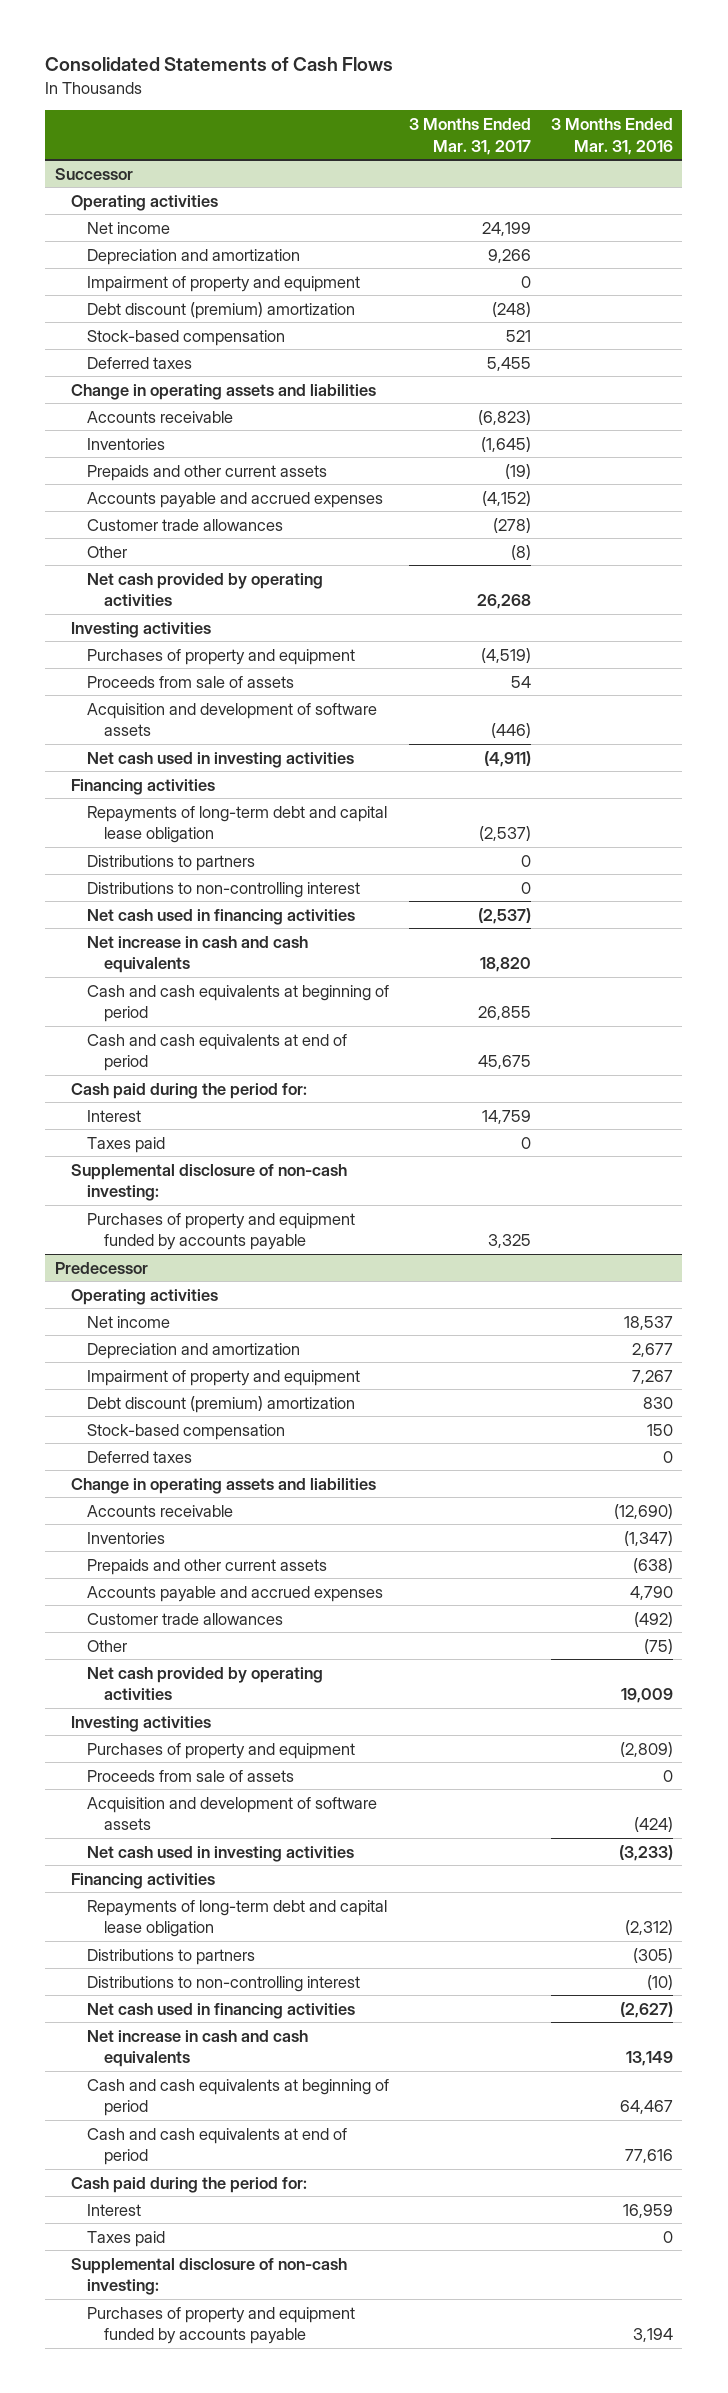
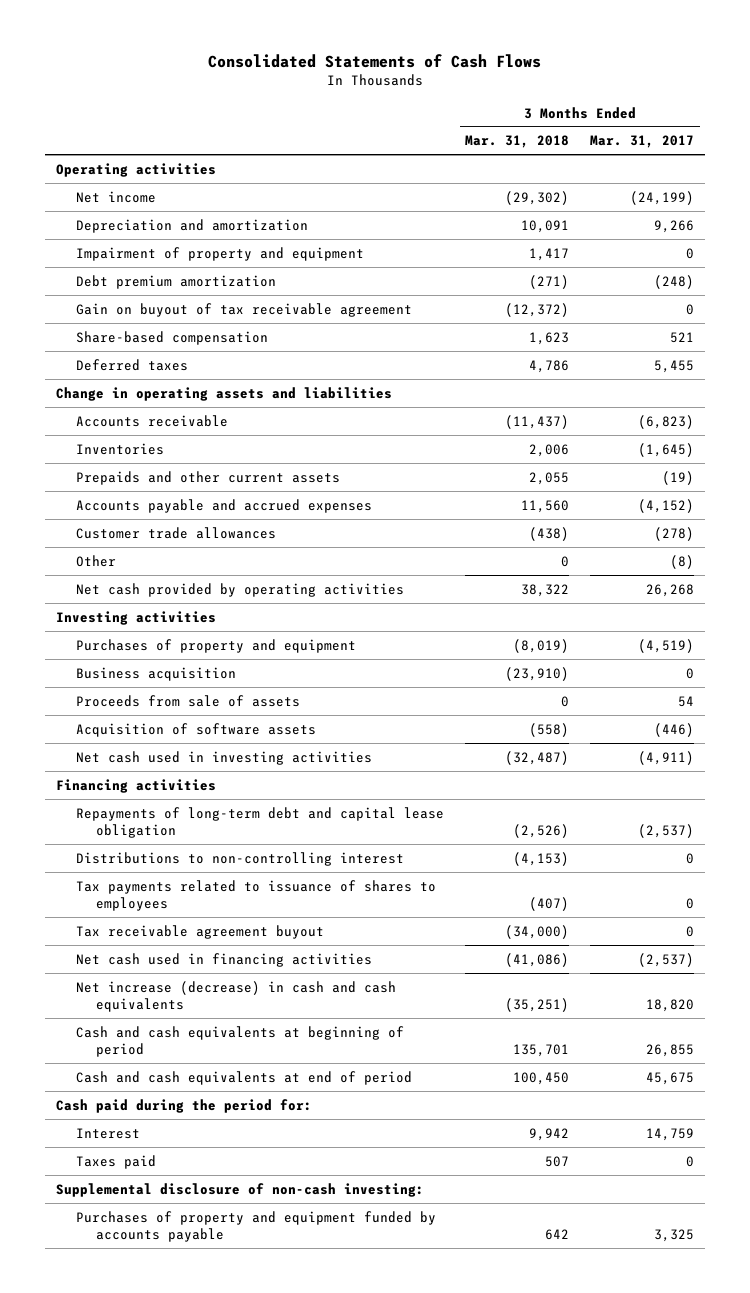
- | 3 Months Ended Mar. 31, 2017 | 3 Months Ended Mar. 31, 2016
+ | 3 Months Ended Mar. 31, 2018 | 3 Months Ended Mar. 31, 2017
- Successor
- Net income | 24,199 |
+ Net income | (29,302) | (24,199)
- Debt discount (premium) amortization | (248) |
- Stock-based compensation | 521 |
+ Debt premium amortization | (271) | (248)
+ Gain on buyout of tax receivable agreement | (12,372) | 0
+ Share-based compensation | 1,623 | 521
+ Business acquisition | (23,910) | 0
- Acquisition and development of software assets | (446) |
+ Acquisition of software assets | (558) | (446)
- Distributions to partners | 0 |
+ Tax payments related to issuance of shares to employees | (407) | 0
+ Tax receivable agreement buyout | (34,000) | 0
- Net increase in cash and cash equivalents | 18,820 |
+ Net increase (decrease) in cash and cash equivalents | (35,251) | 18,820
- Predecessor
- Operating activities
- Net income | | 18,537
- Depreciation and amortization | | 2,677
- Impairment of property and equipment | | 7,267
- Debt discount (premium) amortization | | 830
- Stock-based compensation | | 150
- Deferred taxes | | 0
- Change in operating assets and liabilities
- Accounts receivable | | (12,690)
- Inventories | | (1,347)
- Prepaids and other current assets | | (638)
- Accounts payable and accrued expenses | | 4,790
- Customer trade allowances | | (492)
- Other | | (75)
- Net cash provided by operating activities | | 19,009
- Investing activities
- Purchases of property and equipment | | (2,809)
- Proceeds from sale of assets | | 0
- Acquisition and development of software assets | | (424)
- Net cash used in investing activities | | (3,233)
- Financing activities
- Repayments of long-term debt and capital lease obligation | | (2,312)
- Distributions to partners | | (305)
- Distributions to non-controlling interest | | (10)
- Net cash used in financing activities | | (2,627)
- Net increase in cash and cash equivalents | | 13,149
- Cash and cash equivalents at beginning of period | | 64,467
- Cash and cash equivalents at end of period | | 77,616
- Cash paid during the period for:
- Interest | | 16,959
- Taxes paid | | 0
- Supplemental disclosure of non-cash investing:
- Purchases of property and equipment funded by accounts payable | | 3,194

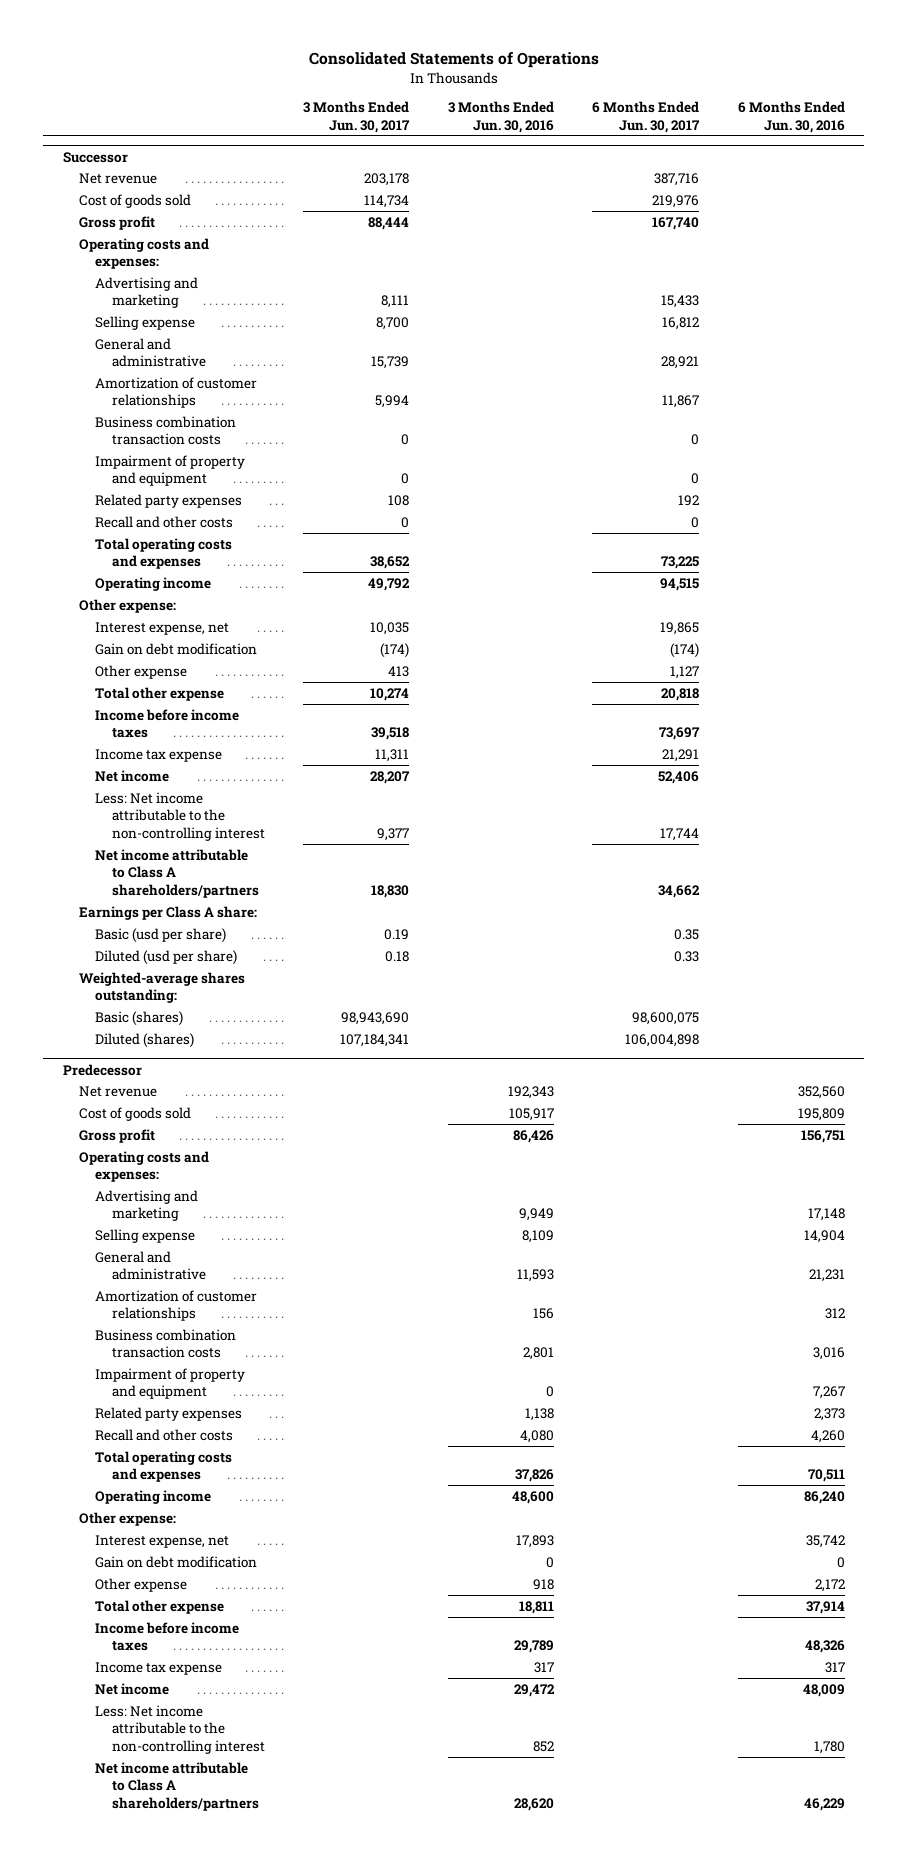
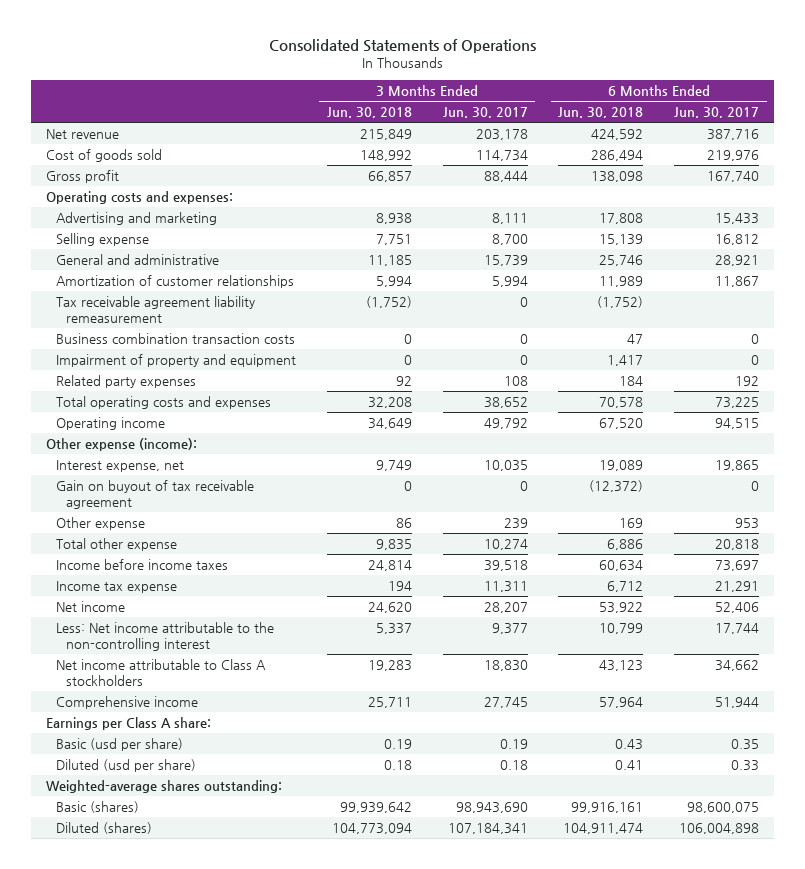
- | 3 Months Ended Jun. 30, 2017 | 3 Months Ended Jun. 30, 2016 | 6 Months Ended Jun. 30, 2017 | 6 Months Ended Jun. 30, 2016
+ | 3 Months Ended Jun. 30, 2018 | 3 Months Ended Jun. 30, 2017 | 6 Months Ended Jun. 30, 2018 | 6 Months Ended Jun. 30, 2017
- Successor
+ Tax receivable agreement liability remeasurement | (1,752) | 0 | (1,752) |
- Recall and other costs | 0 | | 0 |
- Other expense:
+ Other expense (income):
- Gain on debt modification | (174) | | (174) |
- Other expense | 413 | | 1,127 |
+ Gain on buyout of tax receivable agreement | 0 | 0 | (12,372) | 0
+ Other expense | 86 | 239 | 169 | 953
- Net income attributable to Class A shareholders/partners | 18,830 | | 34,662 |
+ Net income attributable to Class A stockholders | 19,283 | 18,830 | 43,123 | 34,662
+ Comprehensive income | 25,711 | 27,745 | 57,964 | 51,944
- Predecessor
- Net revenue | | 192,343 | | 352,560
- Cost of goods sold | | 105,917 | | 195,809
- Gross profit | | 86,426 | | 156,751
- Operating costs and expenses:
- Advertising and marketing | | 9,949 | | 17,148
- Selling expense | | 8,109 | | 14,904
- General and administrative | | 11,593 | | 21,231
- Amortization of customer relationships | | 156 | | 312
- Business combination transaction costs | | 2,801 | | 3,016
- Impairment of property and equipment | | 0 | | 7,267
- Related party expenses | | 1,138 | | 2,373
- Recall and other costs | | 4,080 | | 4,260
- Total operating costs and expenses | | 37,826 | | 70,511
- Operating income | | 48,600 | | 86,240
- Other expense:
- Interest expense, net | | 17,893 | | 35,742
- Gain on debt modification | | 0 | | 0
- Other expense | | 918 | | 2,172
- Total other expense | | 18,811 | | 37,914
- Income before income taxes | | 29,789 | | 48,326
- Income tax expense | | 317 | | 317
- Net income | | 29,472 | | 48,009
- Less: Net income attributable to the non-controlling interest | | 852 | | 1,780
- Net income attributable to Class A shareholders/partners | | 28,620 | | 46,229

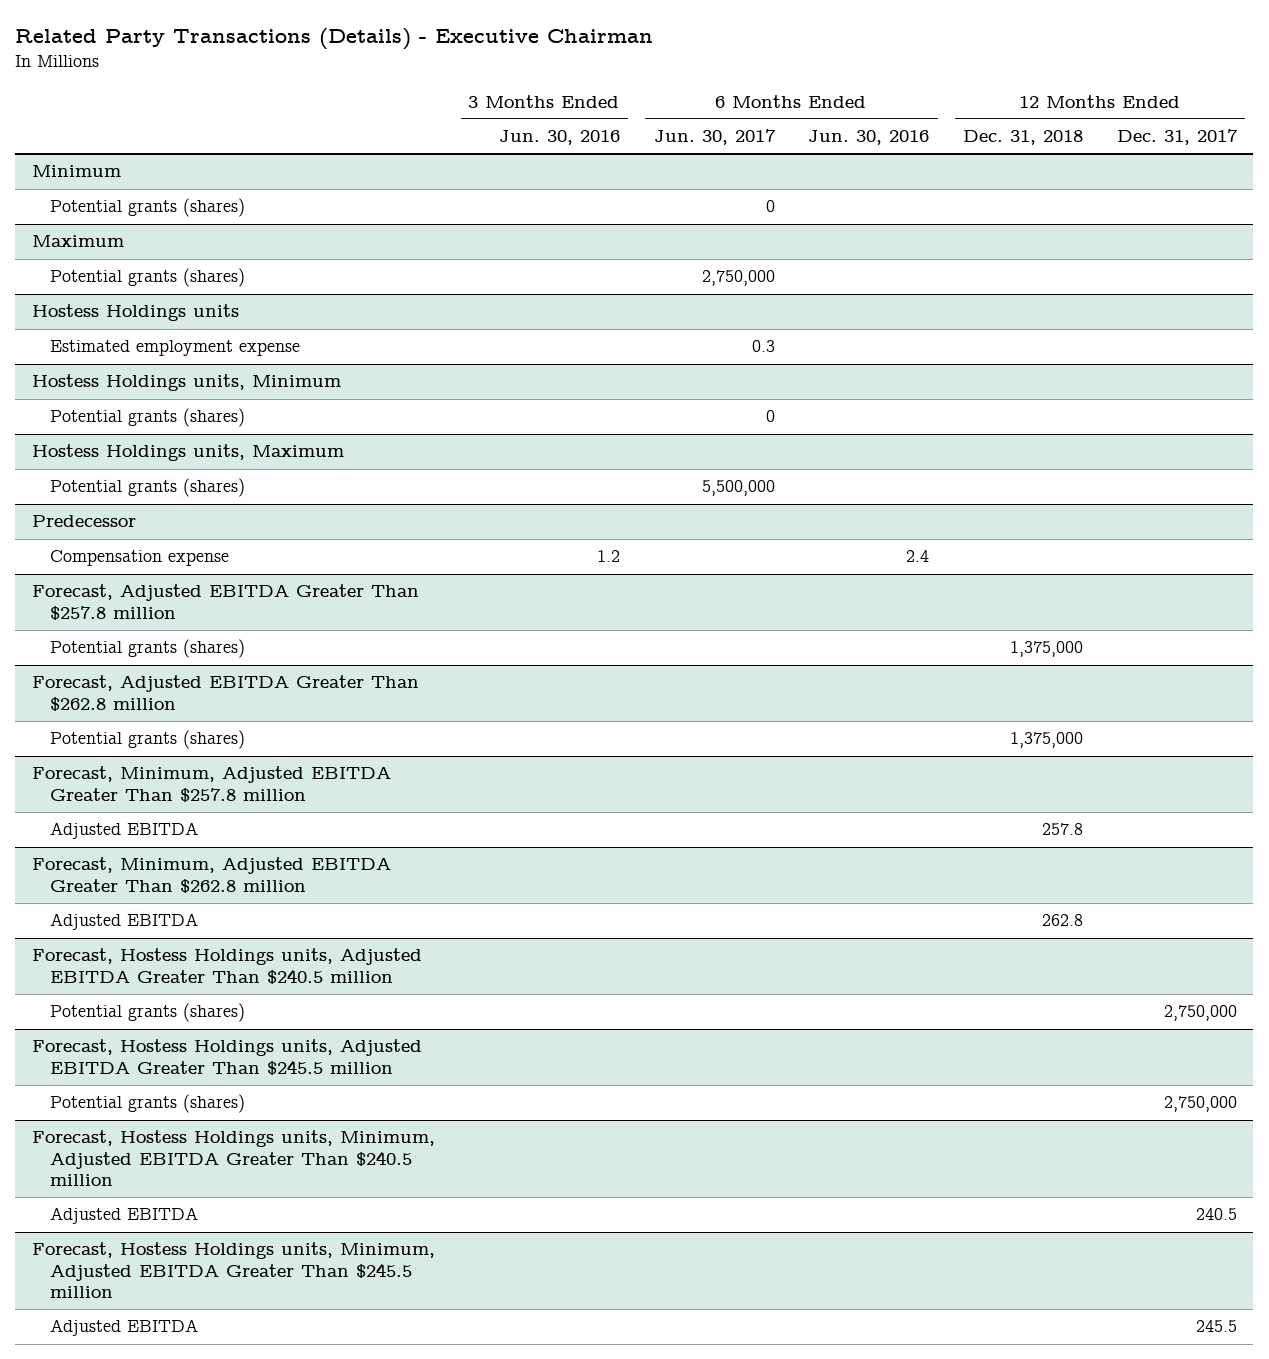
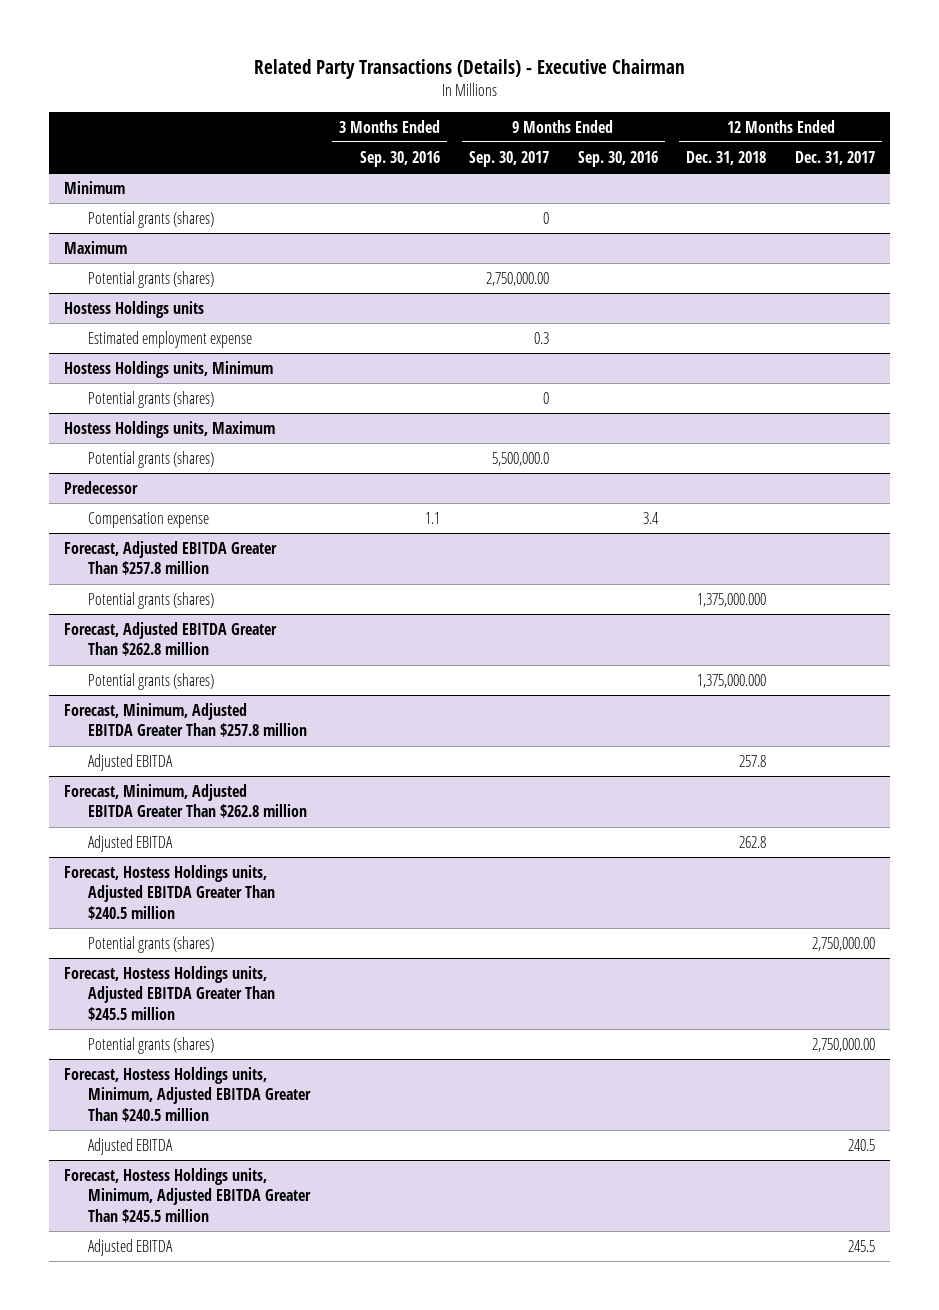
- | 3 Months Ended Jun. 30, 2016 | 6 Months Ended Jun. 30, 2017 | 6 Months Ended Jun. 30, 2016 | 12 Months Ended Dec. 31, 2018 | 12 Months Ended Dec. 31, 2017
+ | 3 Months Ended Sep. 30, 2016 | 9 Months Ended Sep. 30, 2017 | 9 Months Ended Sep. 30, 2016 | 12 Months Ended Dec. 31, 2018 | 12 Months Ended Dec. 31, 2017
@ Forecast, Adjusted EBITDA Greater Than $257.8 million
- Potential grants (shares) | | | | 1,375,000 |
+ Potential grants (shares) | | | | 1,375,000.000 |
@ Forecast, Adjusted EBITDA Greater Than $262.8 million
- Potential grants (shares) | | | | 1,375,000 |
+ Potential grants (shares) | | | | 1,375,000.000 |
@ Forecast, Hostess Holdings units, Adjusted EBITDA Greater Than $240.5 million
- Potential grants (shares) | | | | | 2,750,000
+ Potential grants (shares) | | | | | 2,750,000.00
@ Forecast, Hostess Holdings units, Adjusted EBITDA Greater Than $245.5 million
- Potential grants (shares) | | | | | 2,750,000
+ Potential grants (shares) | | | | | 2,750,000.00

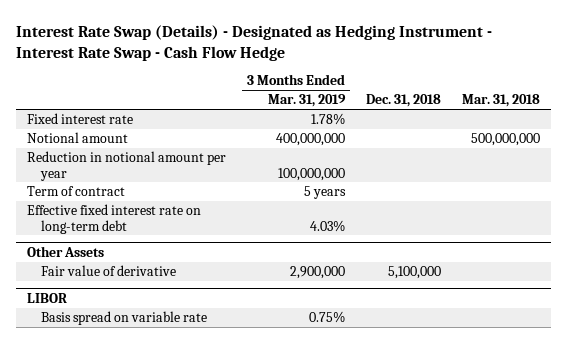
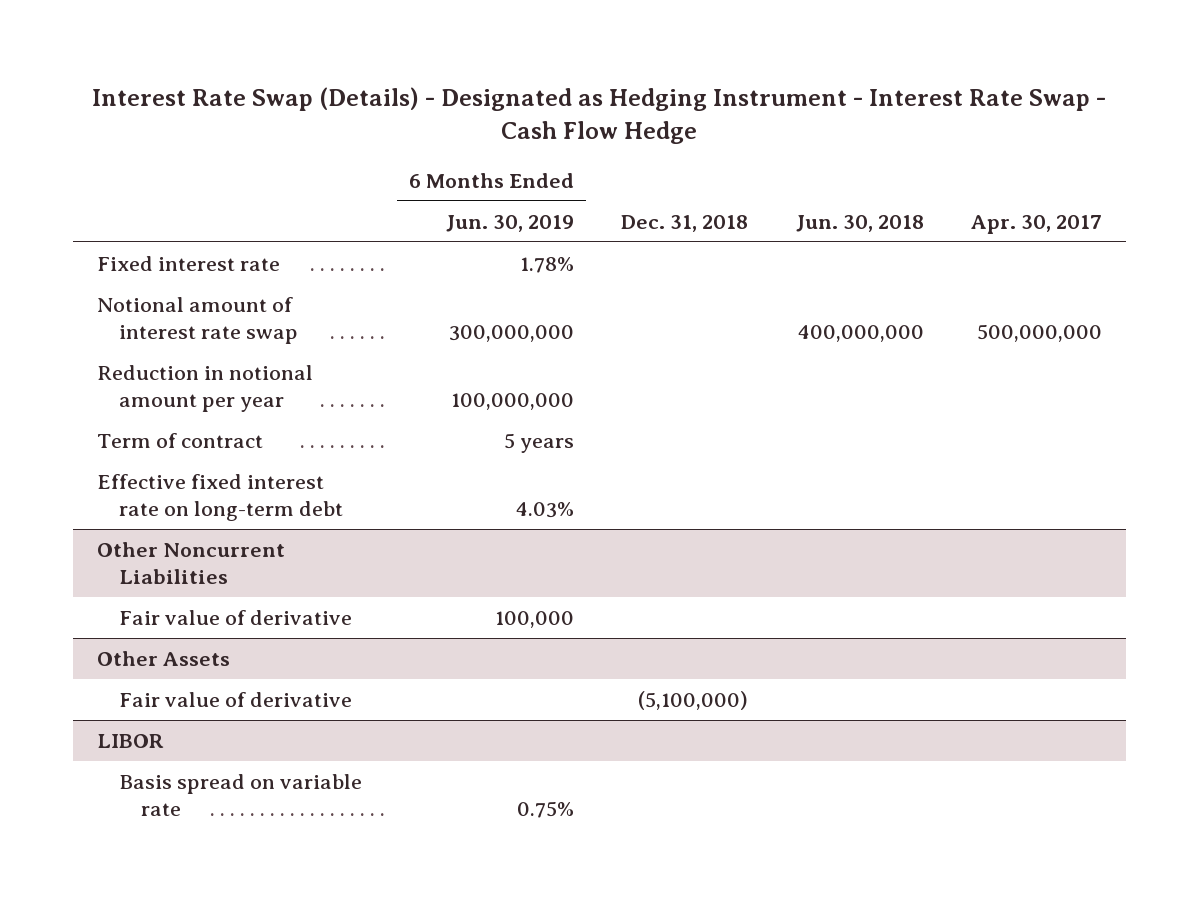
- | 3 Months Ended Mar. 31, 2019 | Dec. 31, 2018 | Mar. 31, 2018
+ | 6 Months Ended Jun. 30, 2019 | Dec. 31, 2018 | Jun. 30, 2018 | Apr. 30, 2017
- Notional amount | 400,000,000 | | 500,000,000
+ Notional amount of interest rate swap | 300,000,000 | | 400,000,000 | 500,000,000
+ Other Noncurrent Liabilities
+ Fair value of derivative | 100,000 | | |
@ Other Assets
- Fair value of derivative | 2,900,000 | 5,100,000 |
+ Fair value of derivative | | (5,100,000) | |

